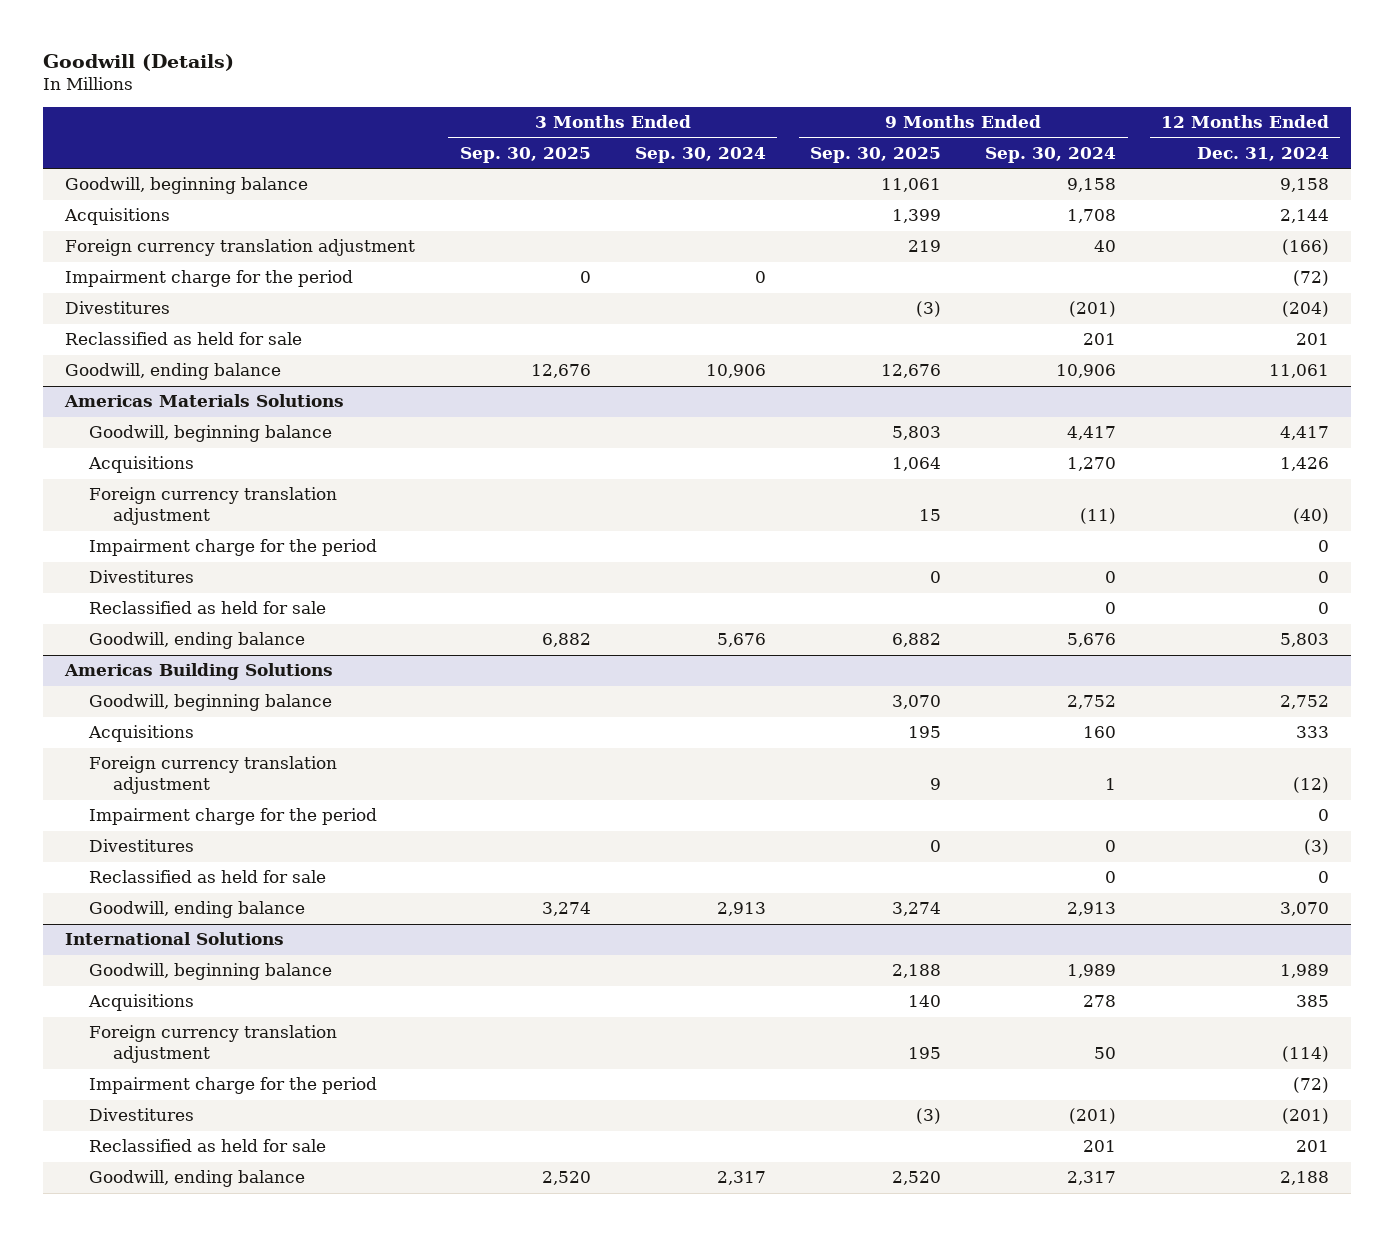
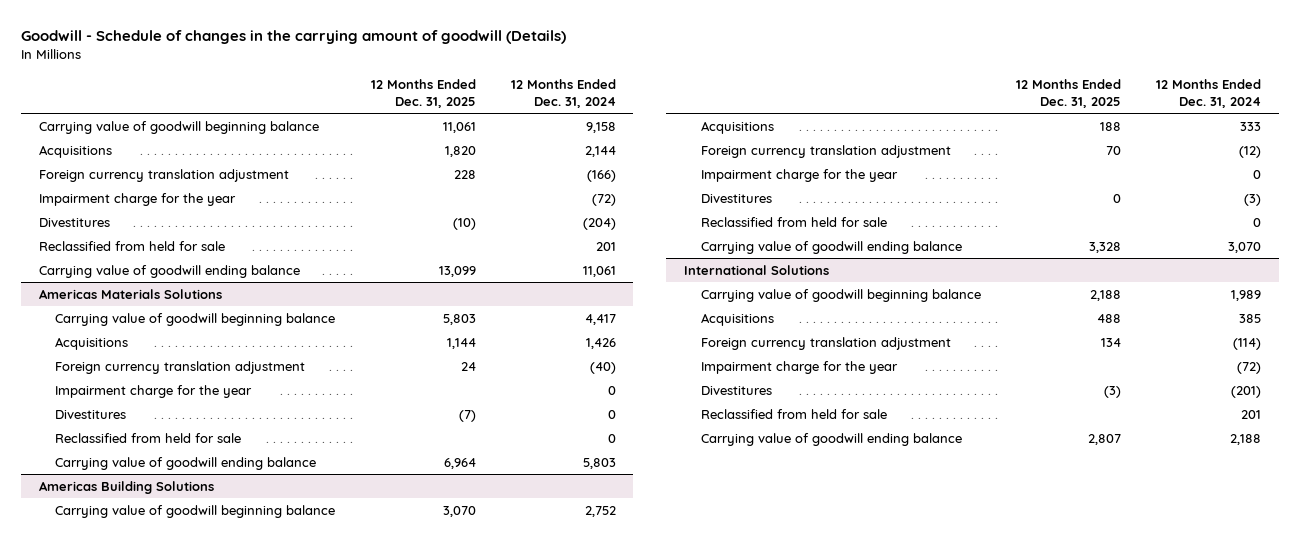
- Goodwill (Details)
+ Goodwill - Schedule of changes in the carrying amount of goodwill (Details)
- | 3 Months Ended Sep. 30, 2025 | 3 Months Ended Sep. 30, 2024 | 9 Months Ended Sep. 30, 2025 | 9 Months Ended Sep. 30, 2024 | 12 Months Ended Dec. 31, 2024
+ | 12 Months Ended Dec. 31, 2025 | 12 Months Ended Dec. 31, 2024
- Goodwill, beginning balance | | | 11,061 | 9,158 | 9,158
+ Carrying value of goodwill beginning balance | 11,061 | 9,158
- Impairment charge for the period | 0 | 0 | | | (72)
+ Impairment charge for the year | | (72)
- Reclassified as held for sale | | | | 201 | 201
- Goodwill, ending balance | 12,676 | 10,906 | 12,676 | 10,906 | 11,061
+ Reclassified from held for sale | | 201
+ Carrying value of goodwill ending balance | 13,099 | 11,061
@ Americas Materials Solutions
- Goodwill, beginning balance | | | 5,803 | 4,417 | 4,417
+ Carrying value of goodwill beginning balance | 5,803 | 4,417
- Impairment charge for the period | | | | | 0
+ Impairment charge for the year | | 0
- Reclassified as held for sale | | | | 0 | 0
- Goodwill, ending balance | 6,882 | 5,676 | 6,882 | 5,676 | 5,803
+ Reclassified from held for sale | | 0
+ Carrying value of goodwill ending balance | 6,964 | 5,803
@ Americas Building Solutions
- Goodwill, beginning balance | | | 3,070 | 2,752 | 2,752
+ Carrying value of goodwill beginning balance | 3,070 | 2,752
- Impairment charge for the period | | | | | 0
+ Impairment charge for the year | | 0
- Reclassified as held for sale | | | | 0 | 0
- Goodwill, ending balance | 3,274 | 2,913 | 3,274 | 2,913 | 3,070
+ Reclassified from held for sale | | 0
+ Carrying value of goodwill ending balance | 3,328 | 3,070
@ International Solutions
- Goodwill, beginning balance | | | 2,188 | 1,989 | 1,989
+ Carrying value of goodwill beginning balance | 2,188 | 1,989
- Impairment charge for the period | | | | | (72)
+ Impairment charge for the year | | (72)
- Reclassified as held for sale | | | | 201 | 201
- Goodwill, ending balance | 2,520 | 2,317 | 2,520 | 2,317 | 2,188
+ Reclassified from held for sale | | 201
+ Carrying value of goodwill ending balance | 2,807 | 2,188

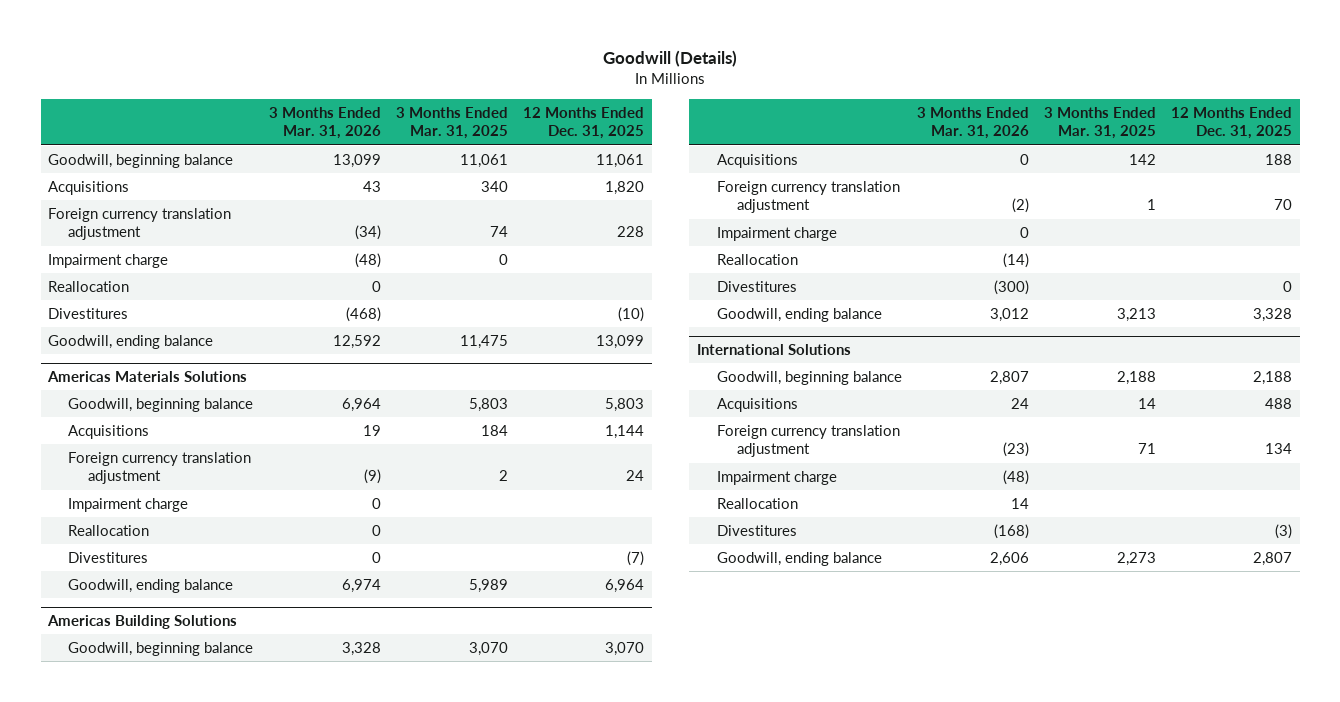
- Goodwill - Schedule of changes in the carrying amount of goodwill (Details)
+ Goodwill (Details)
- | 12 Months Ended Dec. 31, 2025 | 12 Months Ended Dec. 31, 2024
+ | 3 Months Ended Mar. 31, 2026 | 3 Months Ended Mar. 31, 2025 | 12 Months Ended Dec. 31, 2025
- Carrying value of goodwill beginning balance | 11,061 | 9,158
+ Goodwill, beginning balance | 13,099 | 11,061 | 11,061
- Impairment charge for the year | | (72)
+ Impairment charge | (48) | 0 |
+ Reallocation | 0 | |
- Reclassified from held for sale | | 201
- Carrying value of goodwill ending balance | 13,099 | 11,061
+ Goodwill, ending balance | 12,592 | 11,475 | 13,099
@ Americas Materials Solutions
- Carrying value of goodwill beginning balance | 5,803 | 4,417
+ Goodwill, beginning balance | 6,964 | 5,803 | 5,803
- Impairment charge for the year | | 0
+ Impairment charge | 0 | |
+ Reallocation | 0 | |
- Reclassified from held for sale | | 0
- Carrying value of goodwill ending balance | 6,964 | 5,803
+ Goodwill, ending balance | 6,974 | 5,989 | 6,964
@ Americas Building Solutions
- Carrying value of goodwill beginning balance | 3,070 | 2,752
+ Goodwill, beginning balance | 3,328 | 3,070 | 3,070
- Impairment charge for the year | | 0
+ Impairment charge | 0 | |
+ Reallocation | (14) | |
- Reclassified from held for sale | | 0
- Carrying value of goodwill ending balance | 3,328 | 3,070
+ Goodwill, ending balance | 3,012 | 3,213 | 3,328
@ International Solutions
- Carrying value of goodwill beginning balance | 2,188 | 1,989
+ Goodwill, beginning balance | 2,807 | 2,188 | 2,188
- Impairment charge for the year | | (72)
+ Impairment charge | (48) | |
+ Reallocation | 14 | |
- Reclassified from held for sale | | 201
- Carrying value of goodwill ending balance | 2,807 | 2,188
+ Goodwill, ending balance | 2,606 | 2,273 | 2,807

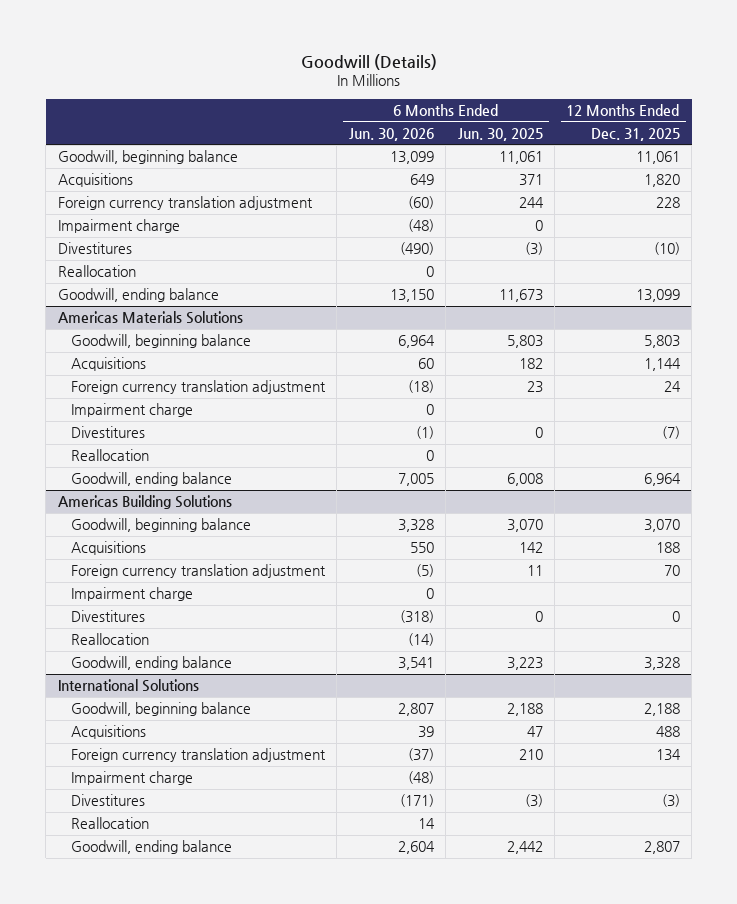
- | 3 Months Ended Mar. 31, 2026 | 3 Months Ended Mar. 31, 2025 | 12 Months Ended Dec. 31, 2025
+ | 6 Months Ended Jun. 30, 2026 | 6 Months Ended Jun. 30, 2025 | 12 Months Ended Dec. 31, 2025
moved down: Reallocation | 0 | |
@ Americas Materials Solutions
moved down: Reallocation | 0 | |
@ Americas Building Solutions
moved down: Reallocation | (14) | |
@ International Solutions
moved down: Reallocation | 14 | |

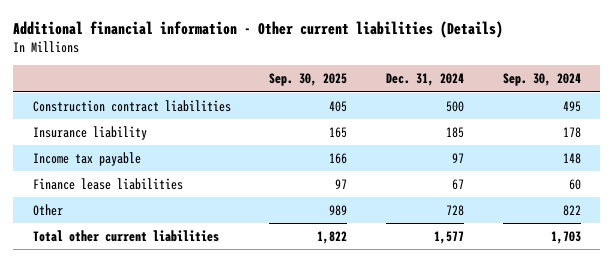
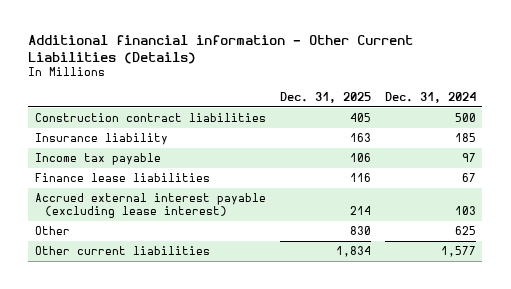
- Additional financial information - Other current liabilities (Details)
+ Additional financial information - Other Current Liabilities (Details)
- | Sep. 30, 2025 | Dec. 31, 2024 | Sep. 30, 2024
+ | Dec. 31, 2025 | Dec. 31, 2024
- Other | 989 | 728 | 822
- Total other current liabilities | 1,822 | 1,577 | 1,703
+ Accrued external interest payable (excluding lease interest) | 214 | 103
+ Other | 830 | 625
+ Other current liabilities | 1,834 | 1,577

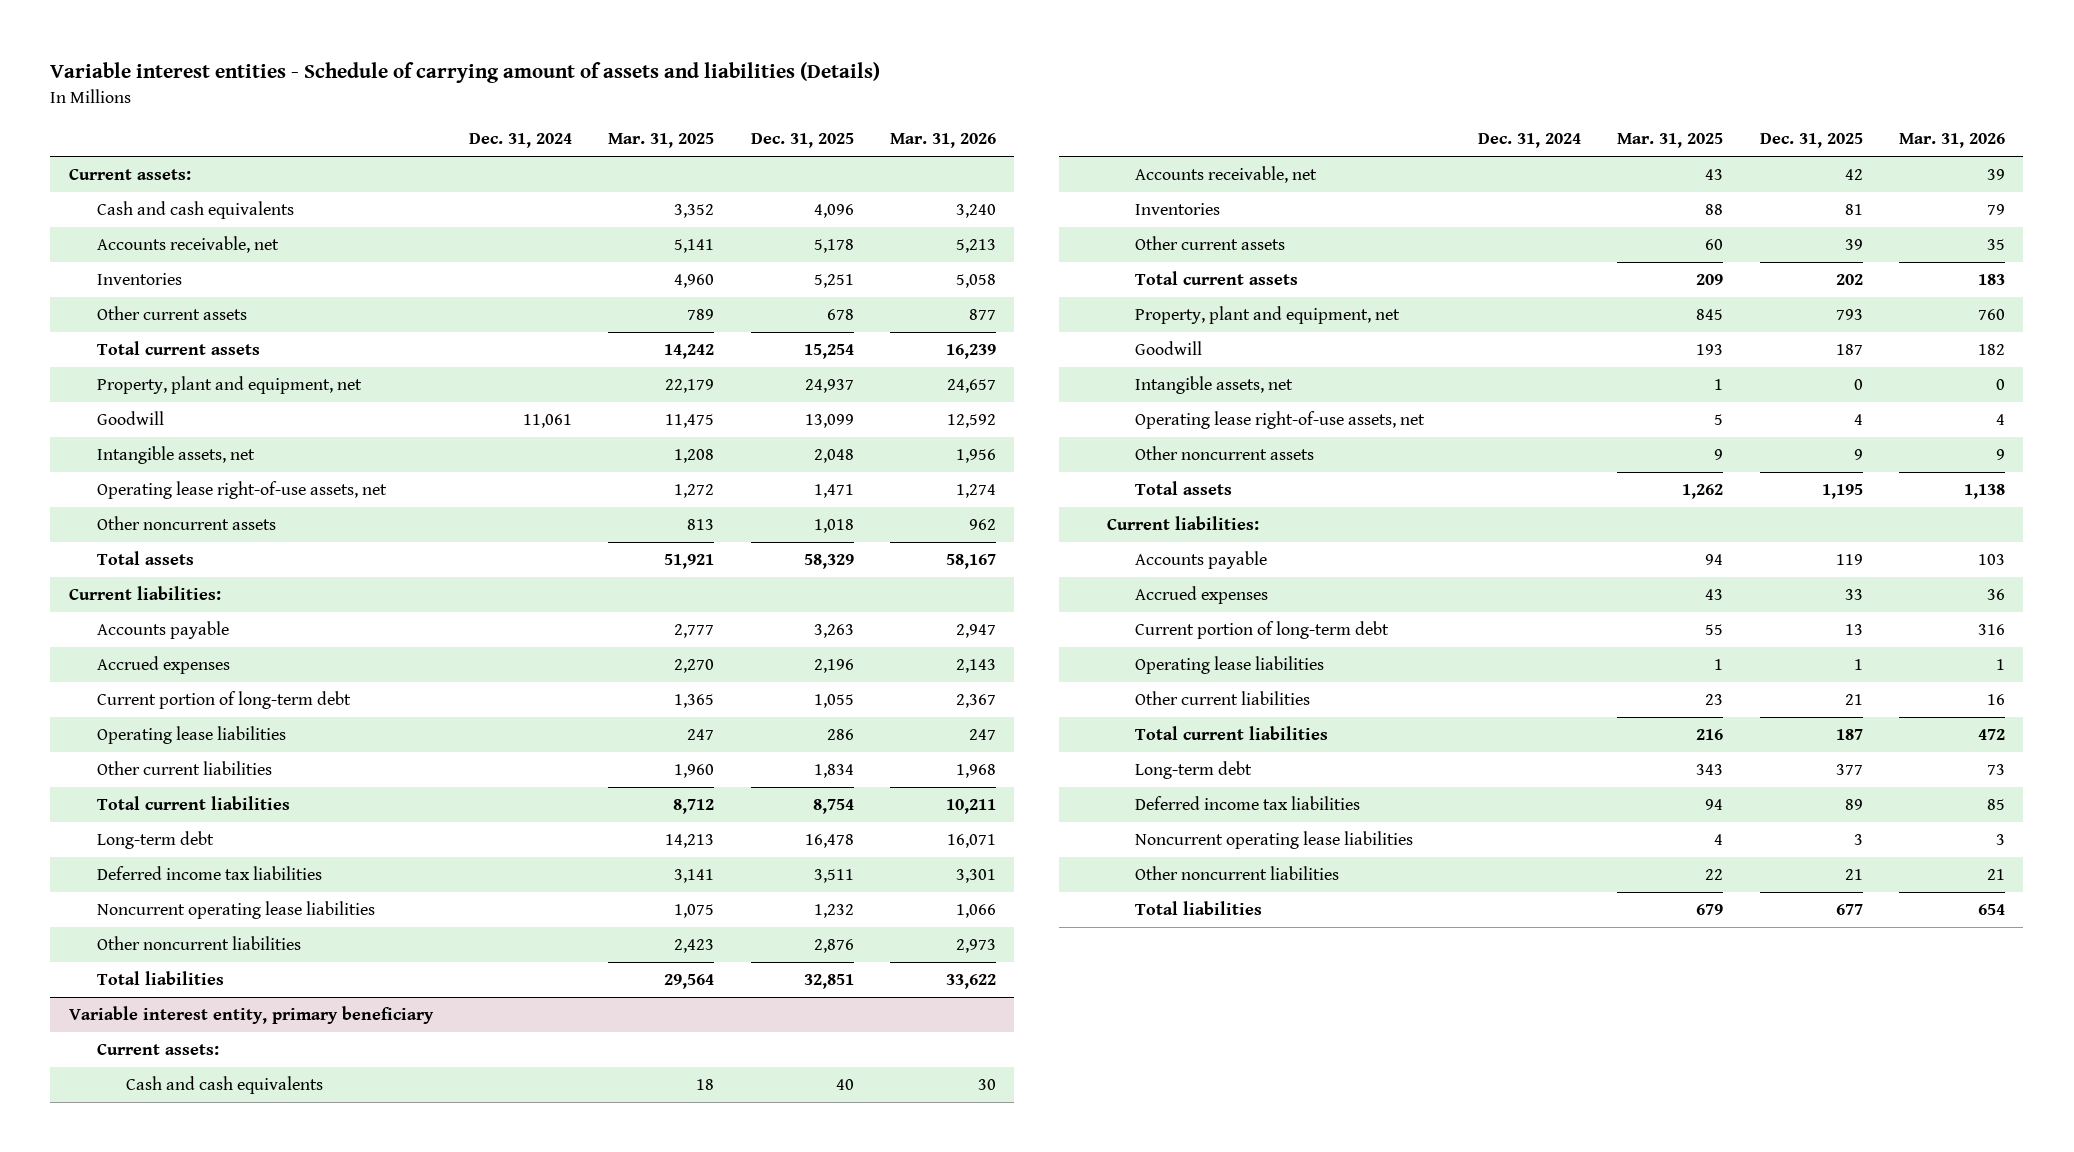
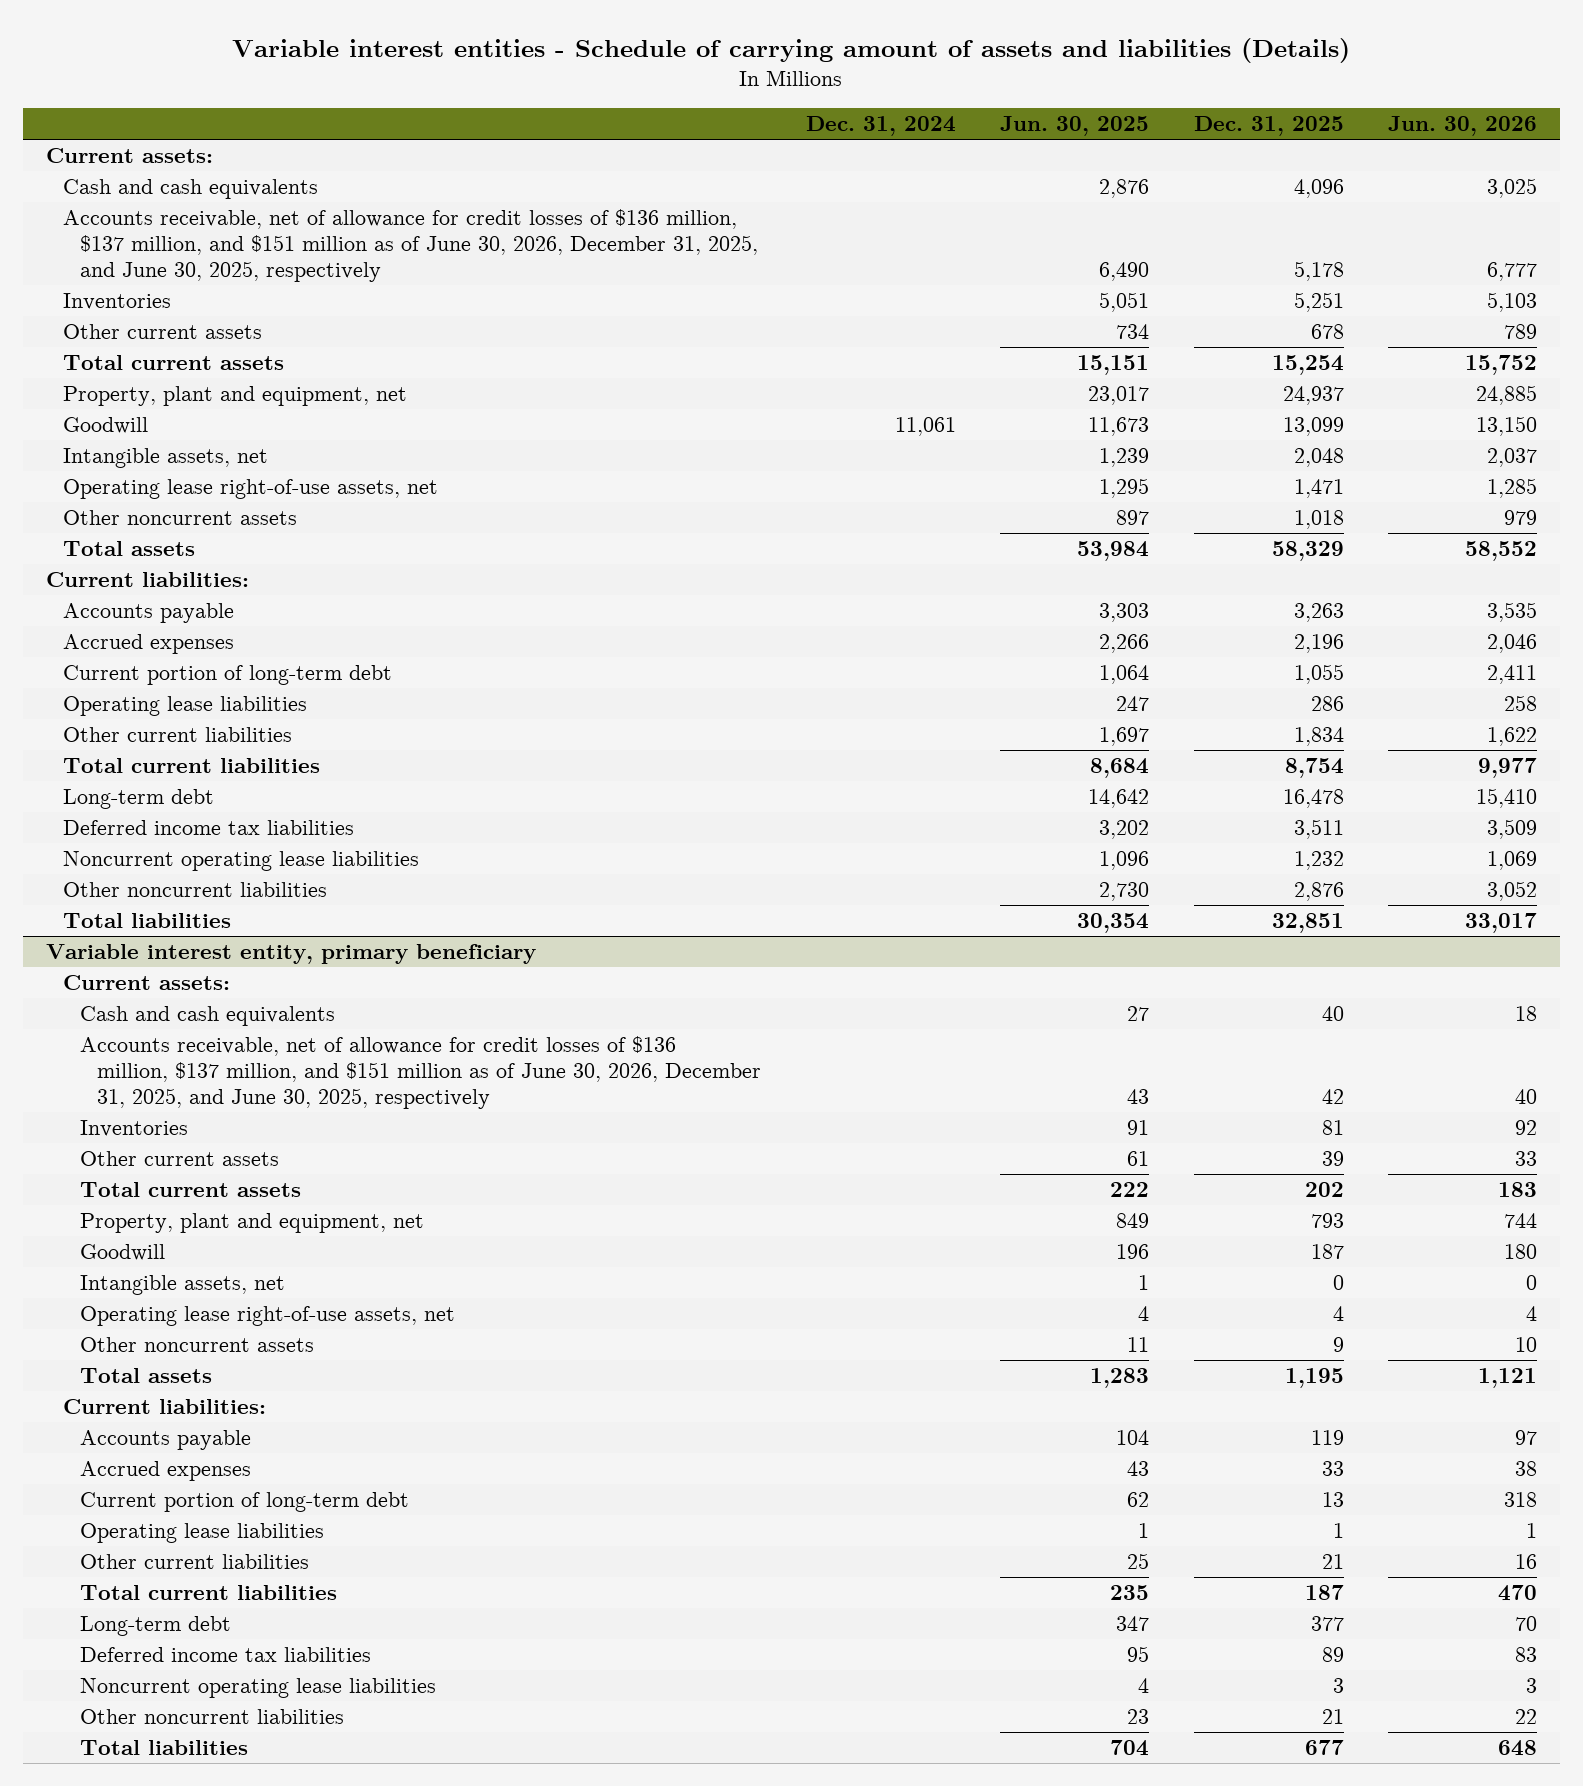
- | Dec. 31, 2024 | Mar. 31, 2025 | Dec. 31, 2025 | Mar. 31, 2026
+ | Dec. 31, 2024 | Jun. 30, 2025 | Dec. 31, 2025 | Jun. 30, 2026
- Accounts receivable, net | | 5,141 | 5,178 | 5,213
+ Accounts receivable, net of allowance for credit losses of $136 million, $137 million, and $151 million as of June 30, 2026, December 31, 2025, and June 30, 2025, respectively | | 6,490 | 5,178 | 6,777
@ Variable interest entity, primary beneficiary
- Accounts receivable, net | | 43 | 42 | 39
+ Accounts receivable, net of allowance for credit losses of $136 million, $137 million, and $151 million as of June 30, 2026, December 31, 2025, and June 30, 2025, respectively | | 43 | 42 | 40

